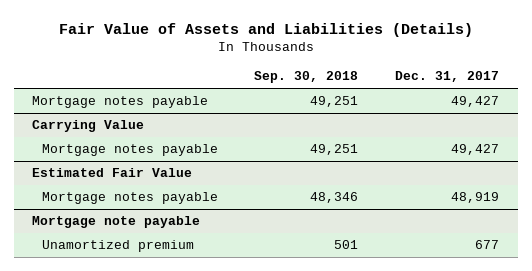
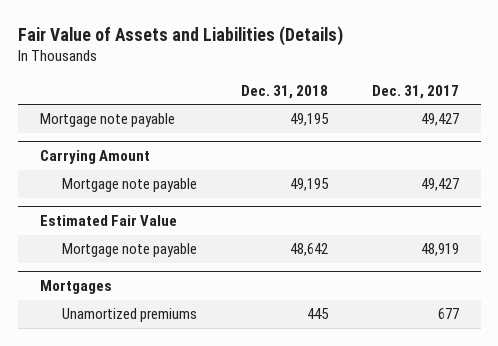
- | Sep. 30, 2018 | Dec. 31, 2017
+ | Dec. 31, 2018 | Dec. 31, 2017
- Mortgage notes payable | 49,251 | 49,427
- Carrying Value
- Mortgage notes payable | 49,251 | 49,427
+ Mortgage note payable | 49,195 | 49,427
+ Carrying Amount
+ Mortgage note payable | 49,195 | 49,427
@ Estimated Fair Value
- Mortgage notes payable | 48,346 | 48,919
- Mortgage note payable
- Unamortized premium | 501 | 677
@ Estimated Fair Value
+ Mortgage note payable | 48,642 | 48,919
+ Mortgages
+ Unamortized premiums | 445 | 677

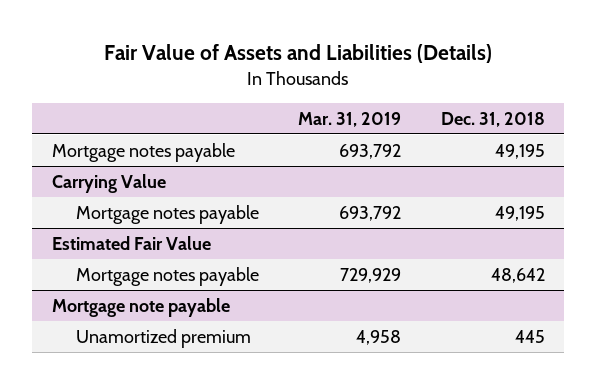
- | Dec. 31, 2018 | Dec. 31, 2017
+ | Mar. 31, 2019 | Dec. 31, 2018
- Mortgage note payable | 49,195 | 49,427
- Carrying Amount
- Mortgage note payable | 49,195 | 49,427
+ Mortgage notes payable | 693,792 | 49,195
+ Carrying Value
+ Mortgage notes payable | 693,792 | 49,195
@ Estimated Fair Value
- Mortgage note payable | 48,642 | 48,919
- Mortgages
- Unamortized premiums | 445 | 677
@ Estimated Fair Value
+ Mortgage notes payable | 729,929 | 48,642
+ Mortgage note payable
+ Unamortized premium | 4,958 | 445

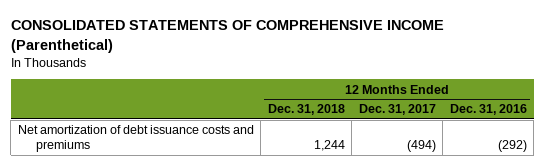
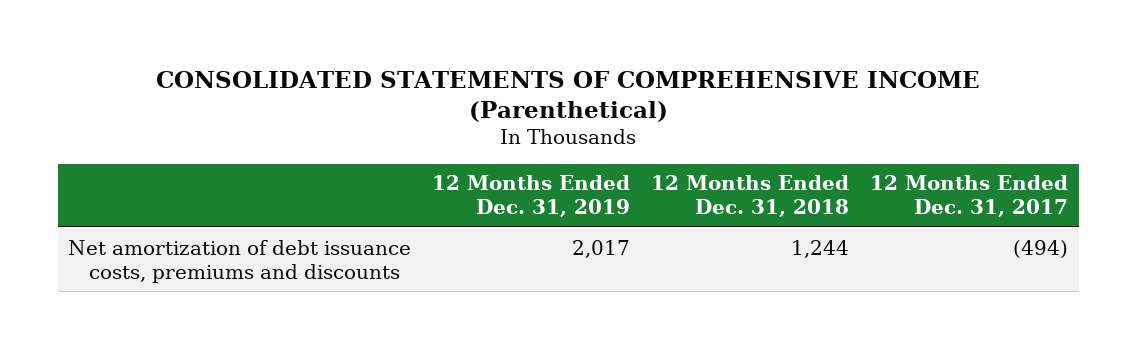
- | 12 Months Ended Dec. 31, 2018 | 12 Months Ended Dec. 31, 2017 | 12 Months Ended Dec. 31, 2016
+ | 12 Months Ended Dec. 31, 2019 | 12 Months Ended Dec. 31, 2018 | 12 Months Ended Dec. 31, 2017
- Net amortization of debt issuance costs and premiums | 1,244 | (494) | (292)
+ Net amortization of debt issuance costs, premiums and discounts | 2,017 | 1,244 | (494)

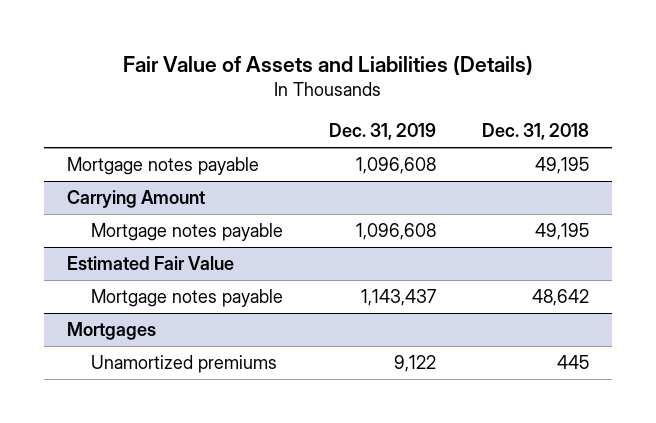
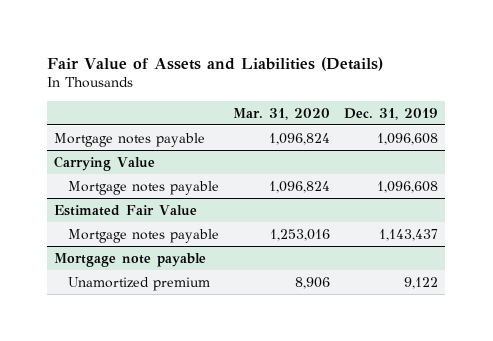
- | Dec. 31, 2019 | Dec. 31, 2018
+ | Mar. 31, 2020 | Dec. 31, 2019
- Carrying Amount
+ Carrying Value
- Mortgages
- Unamortized premiums | 9,122 | 445
+ Mortgage note payable
+ Unamortized premium | 8,906 | 9,122

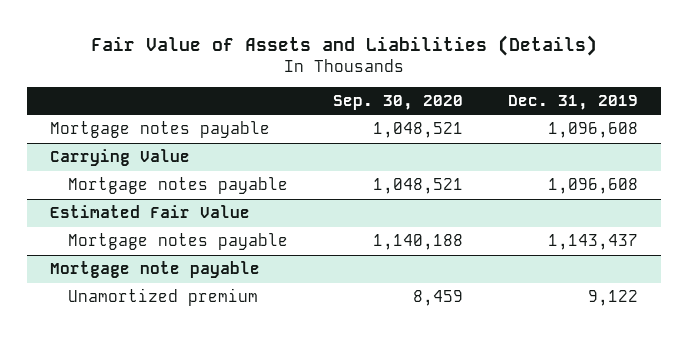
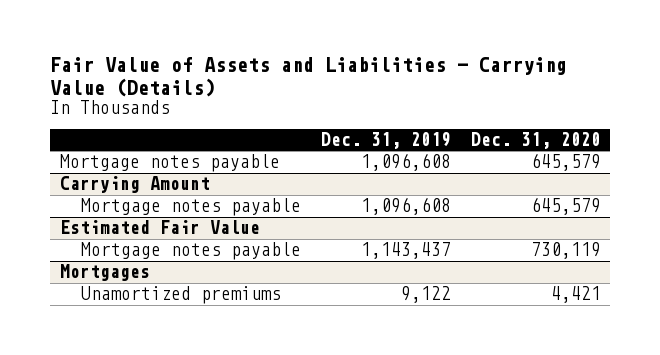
- Fair Value of Assets and Liabilities (Details)
+ Fair Value of Assets and Liabilities - Carrying Value (Details)
- | Sep. 30, 2020 | Dec. 31, 2019
+ | Dec. 31, 2019 | Dec. 31, 2020
- Carrying Value
+ Carrying Amount
- Mortgage note payable
- Unamortized premium | 8,459 | 9,122
+ Mortgages
+ Unamortized premiums | 9,122 | 4,421

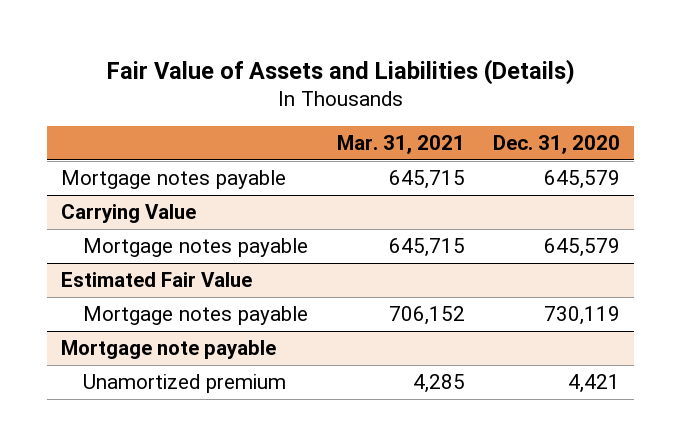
- Fair Value of Assets and Liabilities - Carrying Value (Details)
+ Fair Value of Assets and Liabilities (Details)
- | Dec. 31, 2019 | Dec. 31, 2020
+ | Mar. 31, 2021 | Dec. 31, 2020
- Carrying Amount
+ Carrying Value
- Mortgages
- Unamortized premiums | 9,122 | 4,421
+ Mortgage note payable
+ Unamortized premium | 4,285 | 4,421

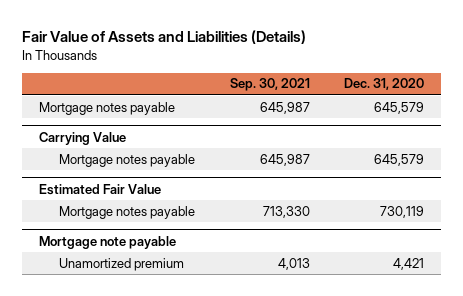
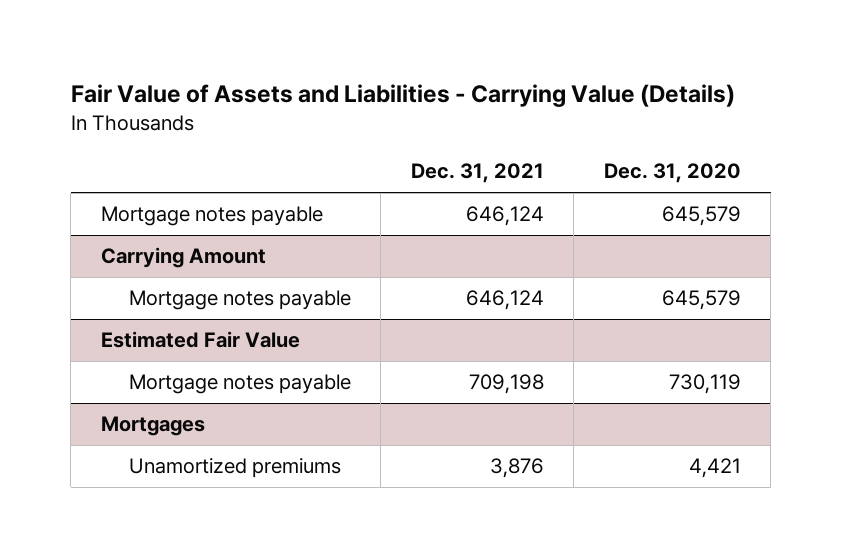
- Fair Value of Assets and Liabilities (Details)
+ Fair Value of Assets and Liabilities - Carrying Value (Details)
- | Sep. 30, 2021 | Dec. 31, 2020
+ | Dec. 31, 2021 | Dec. 31, 2020
- Carrying Value
+ Carrying Amount
- Mortgage note payable
- Unamortized premium | 4,013 | 4,421
+ Mortgages
+ Unamortized premiums | 3,876 | 4,421

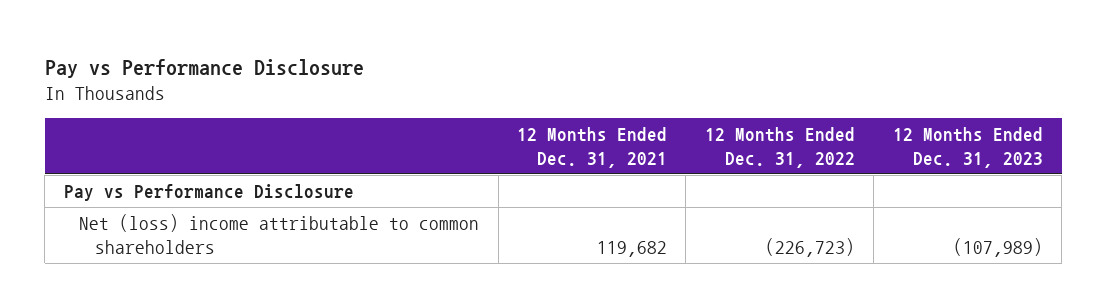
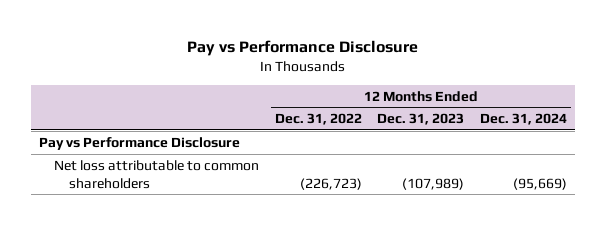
- | 12 Months Ended Dec. 31, 2021 | 12 Months Ended Dec. 31, 2022 | 12 Months Ended Dec. 31, 2023
+ | 12 Months Ended Dec. 31, 2022 | 12 Months Ended Dec. 31, 2023 | 12 Months Ended Dec. 31, 2024
- Net (loss) income attributable to common shareholders | 119,682 | (226,723) | (107,989)
+ Net loss attributable to common shareholders | (226,723) | (107,989) | (95,669)

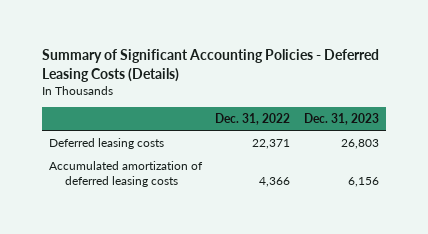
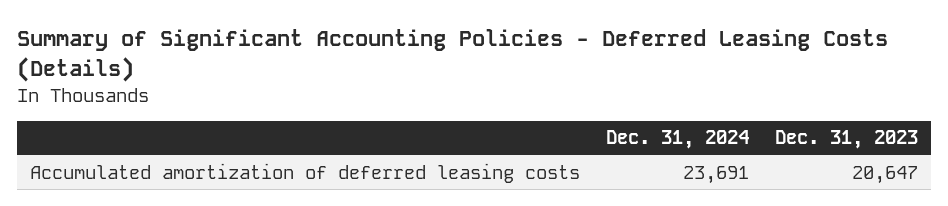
- | Dec. 31, 2022 | Dec. 31, 2023
+ | Dec. 31, 2024 | Dec. 31, 2023
- Deferred leasing costs | 22,371 | 26,803
- Accumulated amortization of deferred leasing costs | 4,366 | 6,156
+ Accumulated amortization of deferred leasing costs | 23,691 | 20,647

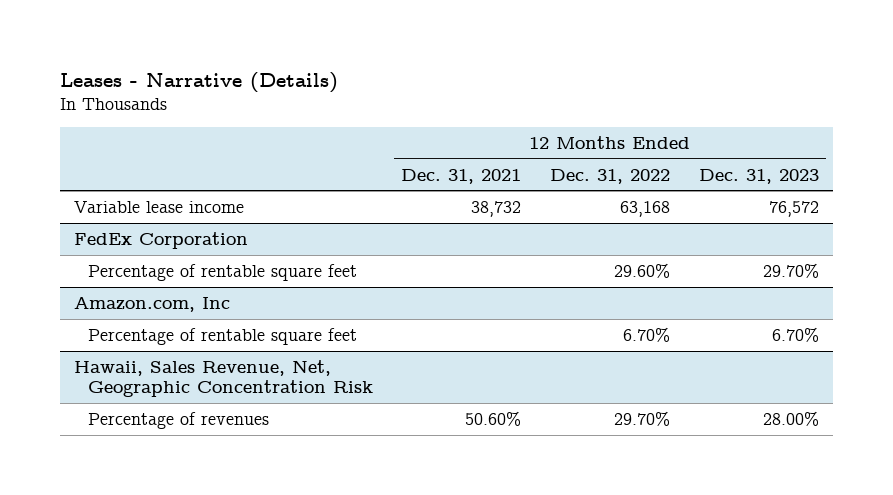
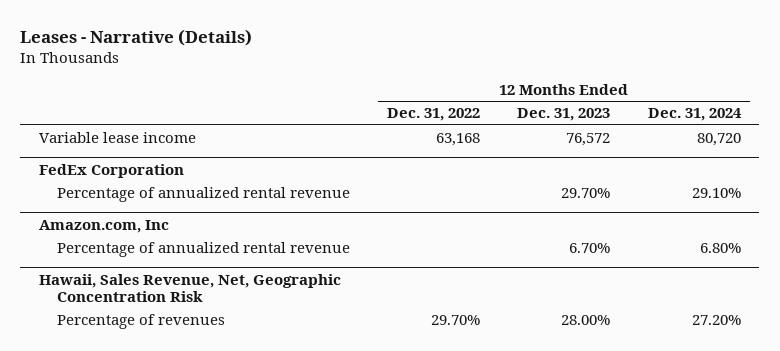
- | 12 Months Ended Dec. 31, 2021 | 12 Months Ended Dec. 31, 2022 | 12 Months Ended Dec. 31, 2023
+ | 12 Months Ended Dec. 31, 2022 | 12 Months Ended Dec. 31, 2023 | 12 Months Ended Dec. 31, 2024
@ FedEx Corporation
- Percentage of rentable square feet | | 29.60% | 29.70%
+ Percentage of annualized rental revenue | | 29.70% | 29.10%
@ Amazon.com, Inc
- Percentage of rentable square feet | | 6.70% | 6.70%
+ Percentage of annualized rental revenue | | 6.70% | 6.80%

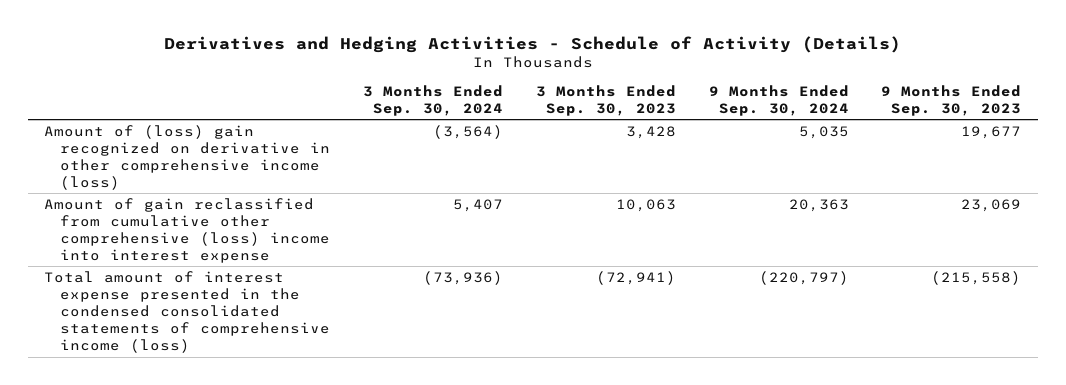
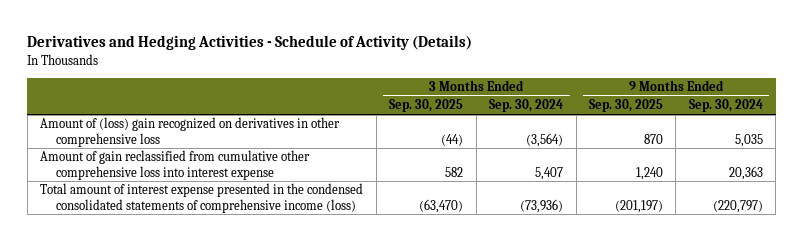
- | 3 Months Ended Sep. 30, 2024 | 3 Months Ended Sep. 30, 2023 | 9 Months Ended Sep. 30, 2024 | 9 Months Ended Sep. 30, 2023
+ | 3 Months Ended Sep. 30, 2025 | 3 Months Ended Sep. 30, 2024 | 9 Months Ended Sep. 30, 2025 | 9 Months Ended Sep. 30, 2024
- Amount of (loss) gain recognized on derivative in other comprehensive income (loss) | (3,564) | 3,428 | 5,035 | 19,677
- Amount of gain reclassified from cumulative other comprehensive (loss) income into interest expense | 5,407 | 10,063 | 20,363 | 23,069
+ Amount of (loss) gain recognized on derivatives in other comprehensive loss | (44) | (3,564) | 870 | 5,035
+ Amount of gain reclassified from cumulative other comprehensive loss into interest expense | 582 | 5,407 | 1,240 | 20,363

